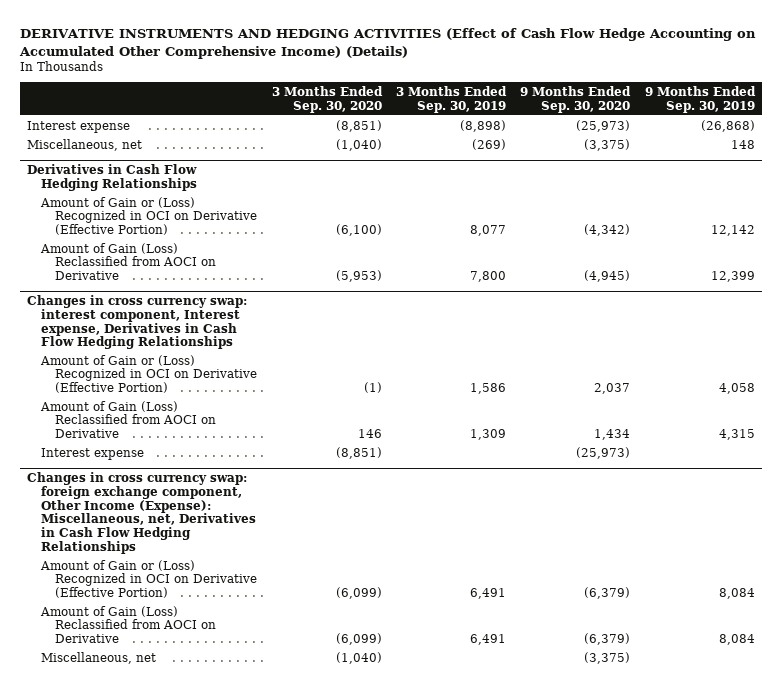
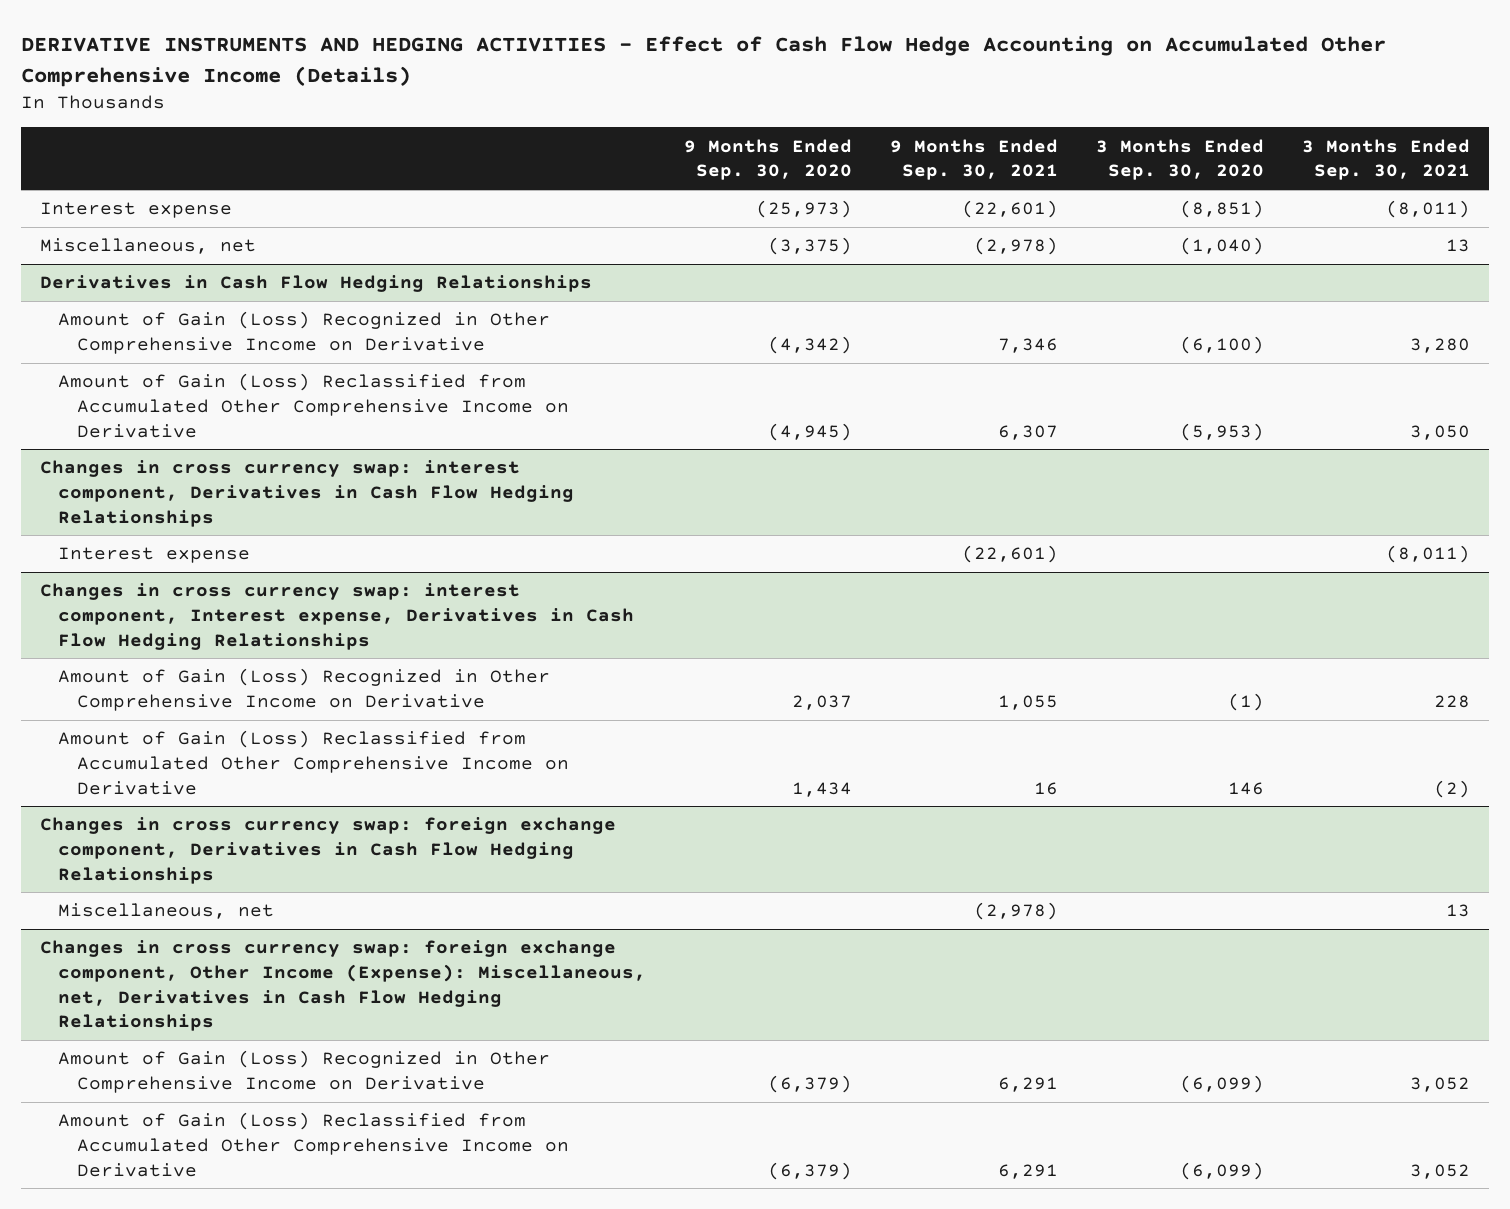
- DERIVATIVE INSTRUMENTS AND HEDGING ACTIVITIES (Effect of Cash Flow Hedge Accounting on Accumulated Other Comprehensive Income) (Details)
+ DERIVATIVE INSTRUMENTS AND HEDGING ACTIVITIES - Effect of Cash Flow Hedge Accounting on Accumulated Other Comprehensive Income (Details)
- | 3 Months Ended Sep. 30, 2020 | 3 Months Ended Sep. 30, 2019 | 9 Months Ended Sep. 30, 2020 | 9 Months Ended Sep. 30, 2019
+ | 9 Months Ended Sep. 30, 2020 | 9 Months Ended Sep. 30, 2021 | 3 Months Ended Sep. 30, 2020 | 3 Months Ended Sep. 30, 2021
@ Derivatives in Cash Flow Hedging Relationships
- Amount of Gain or (Loss) Recognized in OCI on Derivative (Effective Portion) | (6,100) | 8,077 | (4,342) | 12,142
- Amount of Gain (Loss) Reclassified from AOCI on Derivative | (5,953) | 7,800 | (4,945) | 12,399
+ Amount of Gain (Loss) Recognized in Other Comprehensive Income on Derivative | (4,342) | 7,346 | (6,100) | 3,280
+ Amount of Gain (Loss) Reclassified from Accumulated Other Comprehensive Income on Derivative | (4,945) | 6,307 | (5,953) | 3,050
+ Changes in cross currency swap: interest component, Derivatives in Cash Flow Hedging Relationships
+ Interest expense | | (22,601) | | (8,011)
@ Changes in cross currency swap: interest component, Interest expense, Derivatives in Cash Flow Hedging Relationships
- Amount of Gain or (Loss) Recognized in OCI on Derivative (Effective Portion) | (1) | 1,586 | 2,037 | 4,058
- Amount of Gain (Loss) Reclassified from AOCI on Derivative | 146 | 1,309 | 1,434 | 4,315
- Interest expense | (8,851) | | (25,973) |
+ Amount of Gain (Loss) Recognized in Other Comprehensive Income on Derivative | 2,037 | 1,055 | (1) | 228
+ Amount of Gain (Loss) Reclassified from Accumulated Other Comprehensive Income on Derivative | 1,434 | 16 | 146 | (2)
+ Changes in cross currency swap: foreign exchange component, Derivatives in Cash Flow Hedging Relationships
+ Miscellaneous, net | | (2,978) | | 13
@ Changes in cross currency swap: foreign exchange component, Other Income (Expense): Miscellaneous, net, Derivatives in Cash Flow Hedging Relationships
- Amount of Gain or (Loss) Recognized in OCI on Derivative (Effective Portion) | (6,099) | 6,491 | (6,379) | 8,084
- Amount of Gain (Loss) Reclassified from AOCI on Derivative | (6,099) | 6,491 | (6,379) | 8,084
- Miscellaneous, net | (1,040) | | (3,375) |
+ Amount of Gain (Loss) Recognized in Other Comprehensive Income on Derivative | (6,379) | 6,291 | (6,099) | 3,052
+ Amount of Gain (Loss) Reclassified from Accumulated Other Comprehensive Income on Derivative | (6,379) | 6,291 | (6,099) | 3,052

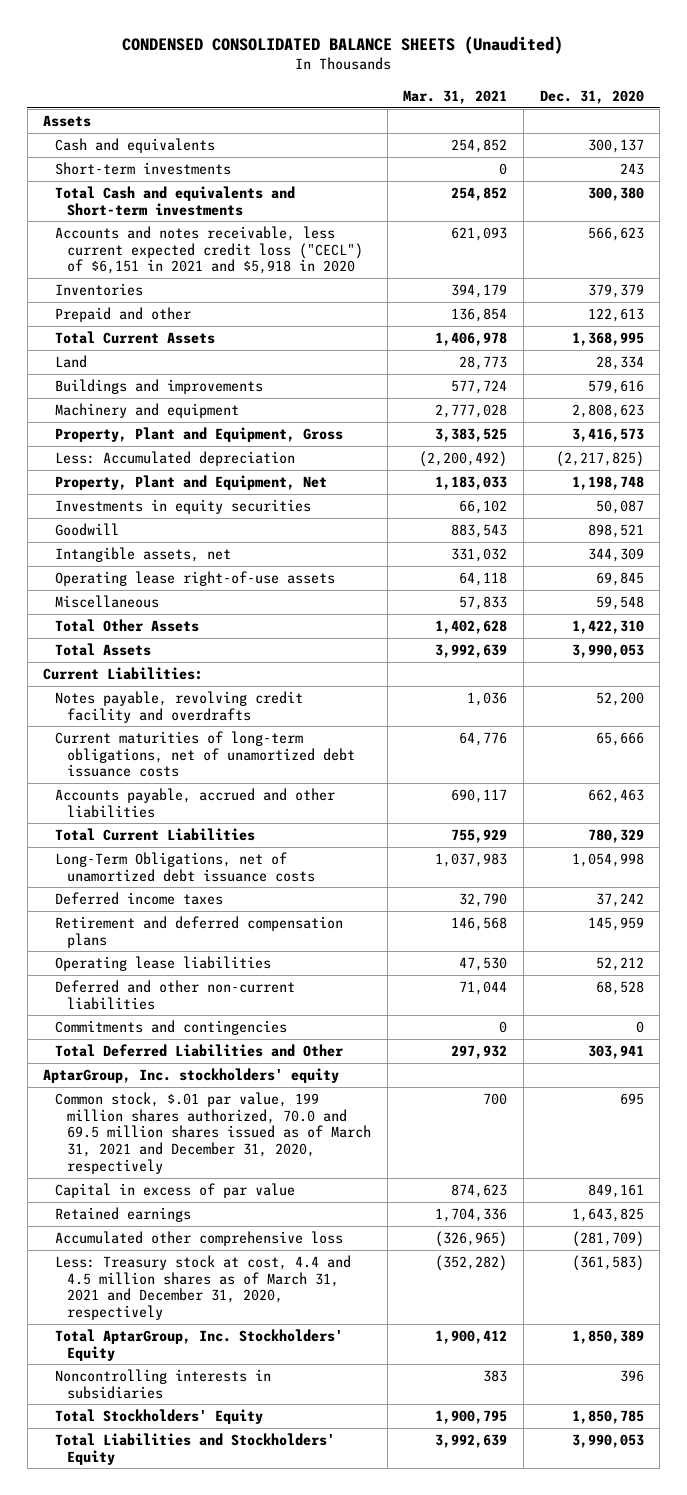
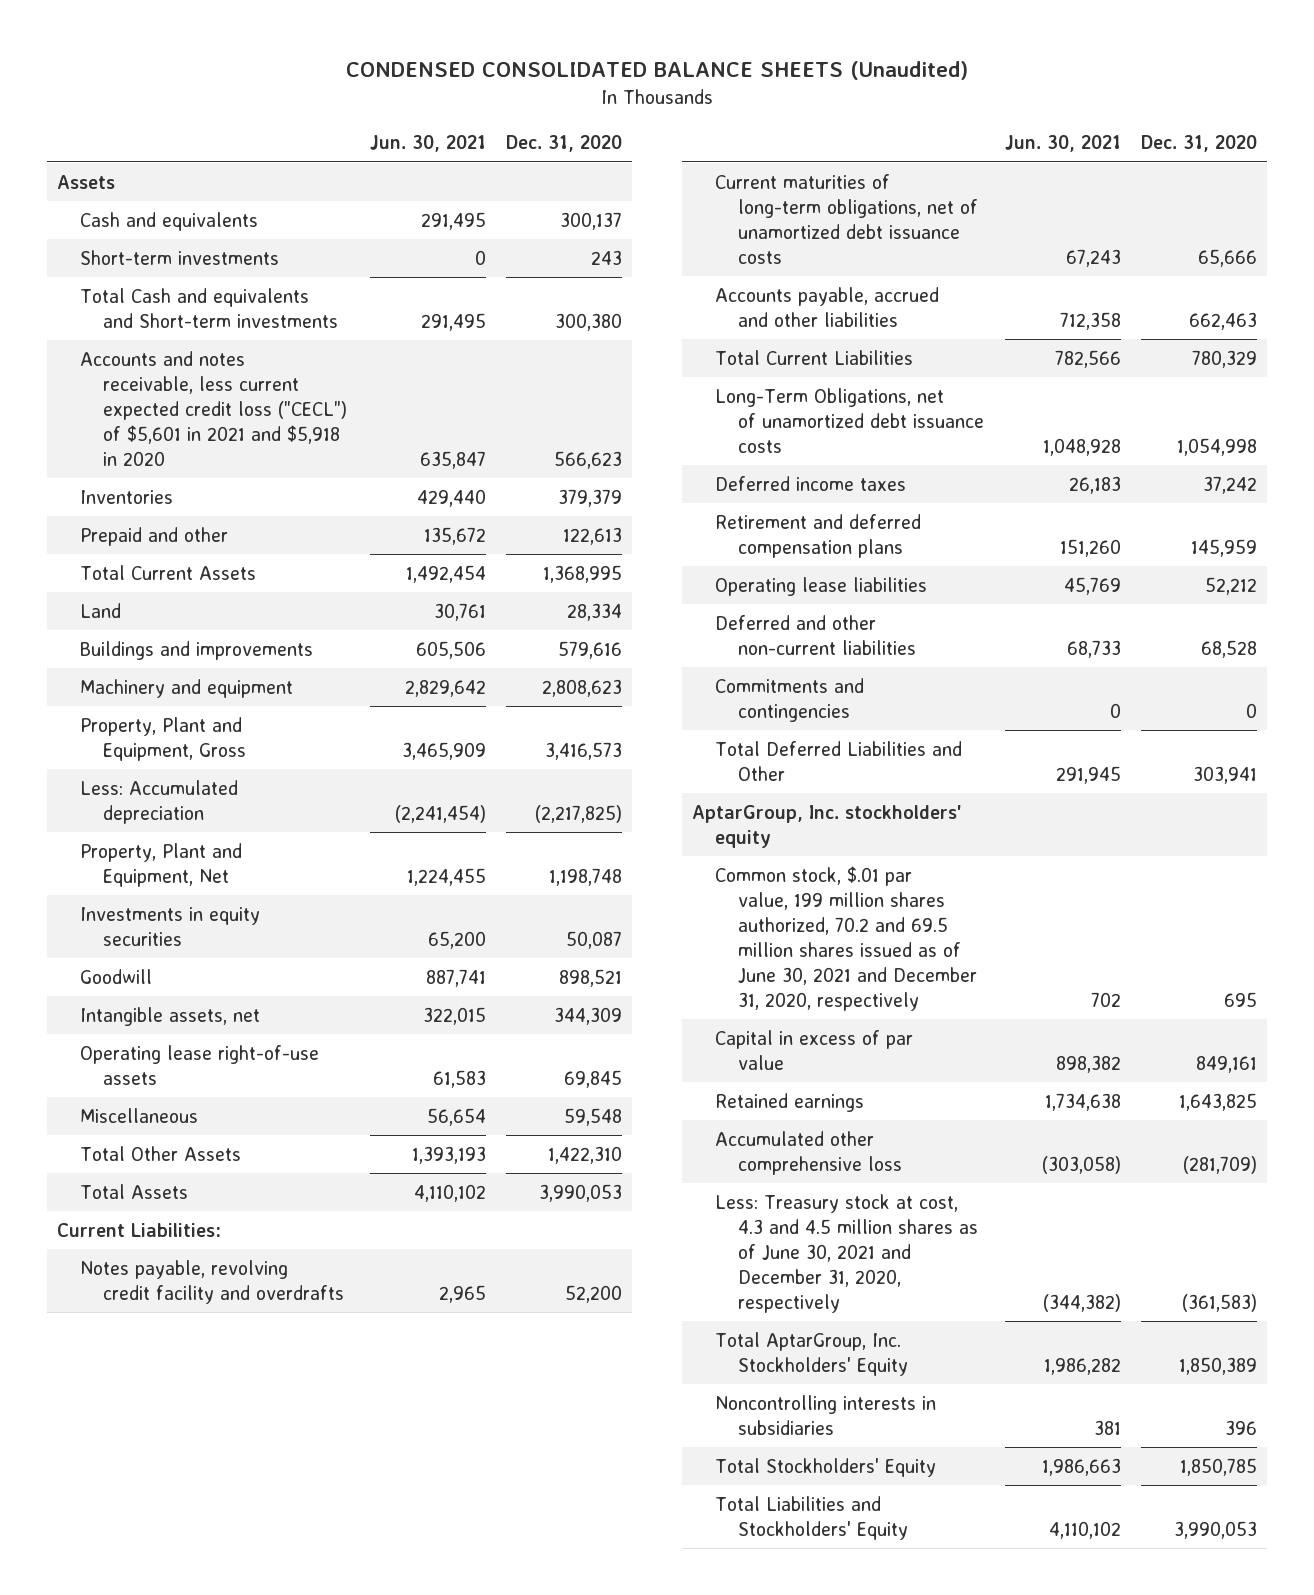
- | Mar. 31, 2021 | Dec. 31, 2020
+ | Jun. 30, 2021 | Dec. 31, 2020
- Accounts and notes receivable, less current expected credit loss ("CECL") of $6,151 in 2021 and $5,918 in 2020 | 621,093 | 566,623
+ Accounts and notes receivable, less current expected credit loss ("CECL") of $5,601 in 2021 and $5,918 in 2020 | 635,847 | 566,623
- Common stock, $.01 par value, 199 million shares authorized, 70.0 and 69.5 million shares issued as of March 31, 2021 and December 31, 2020, respectively | 700 | 695
+ Common stock, $.01 par value, 199 million shares authorized, 70.2 and 69.5 million shares issued as of June 30, 2021 and December 31, 2020, respectively | 702 | 695
- Less: Treasury stock at cost, 4.4 and 4.5 million shares as of March 31, 2021 and December 31, 2020, respectively | (352,282) | (361,583)
+ Less: Treasury stock at cost, 4.3 and 4.5 million shares as of June 30, 2021 and December 31, 2020, respectively | (344,382) | (361,583)

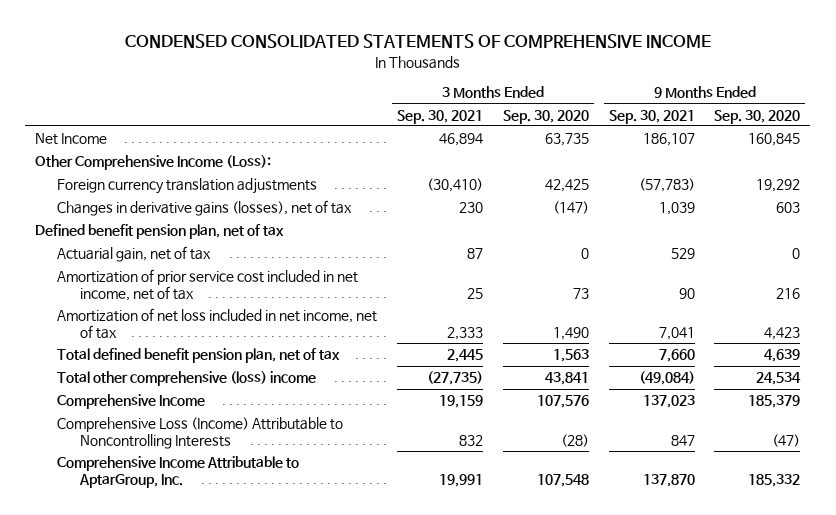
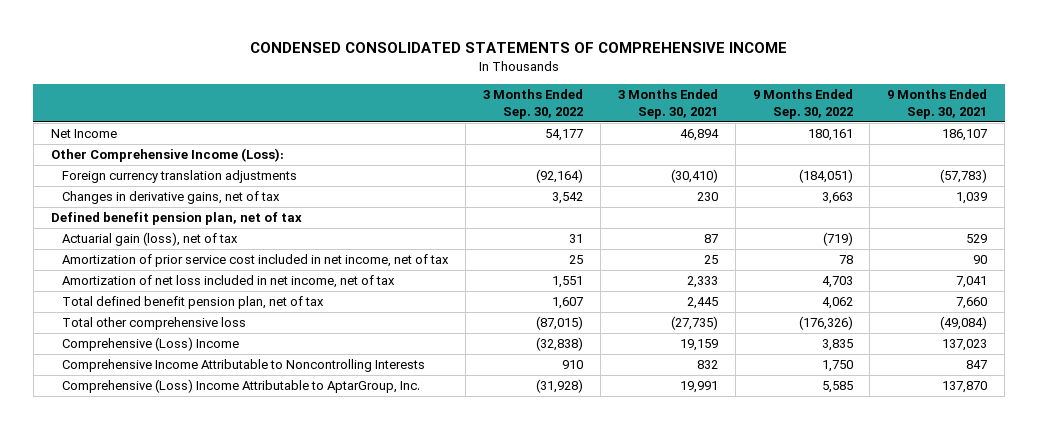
- | 3 Months Ended Sep. 30, 2021 | 3 Months Ended Sep. 30, 2020 | 9 Months Ended Sep. 30, 2021 | 9 Months Ended Sep. 30, 2020
+ | 3 Months Ended Sep. 30, 2022 | 3 Months Ended Sep. 30, 2021 | 9 Months Ended Sep. 30, 2022 | 9 Months Ended Sep. 30, 2021
- Changes in derivative gains (losses), net of tax | 230 | (147) | 1,039 | 603
+ Changes in derivative gains, net of tax | 3,542 | 230 | 3,663 | 1,039
- Actuarial gain, net of tax | 87 | 0 | 529 | 0
+ Actuarial gain (loss), net of tax | 31 | 87 | (719) | 529
- Total other comprehensive (loss) income | (27,735) | 43,841 | (49,084) | 24,534
- Comprehensive Income | 19,159 | 107,576 | 137,023 | 185,379
- Comprehensive Loss (Income) Attributable to Noncontrolling Interests | 832 | (28) | 847 | (47)
- Comprehensive Income Attributable to AptarGroup, Inc. | 19,991 | 107,548 | 137,870 | 185,332
+ Total other comprehensive loss | (87,015) | (27,735) | (176,326) | (49,084)
+ Comprehensive (Loss) Income | (32,838) | 19,159 | 3,835 | 137,023
+ Comprehensive Income Attributable to Noncontrolling Interests | 910 | 832 | 1,750 | 847
+ Comprehensive (Loss) Income Attributable to AptarGroup, Inc. | (31,928) | 19,991 | 5,585 | 137,870

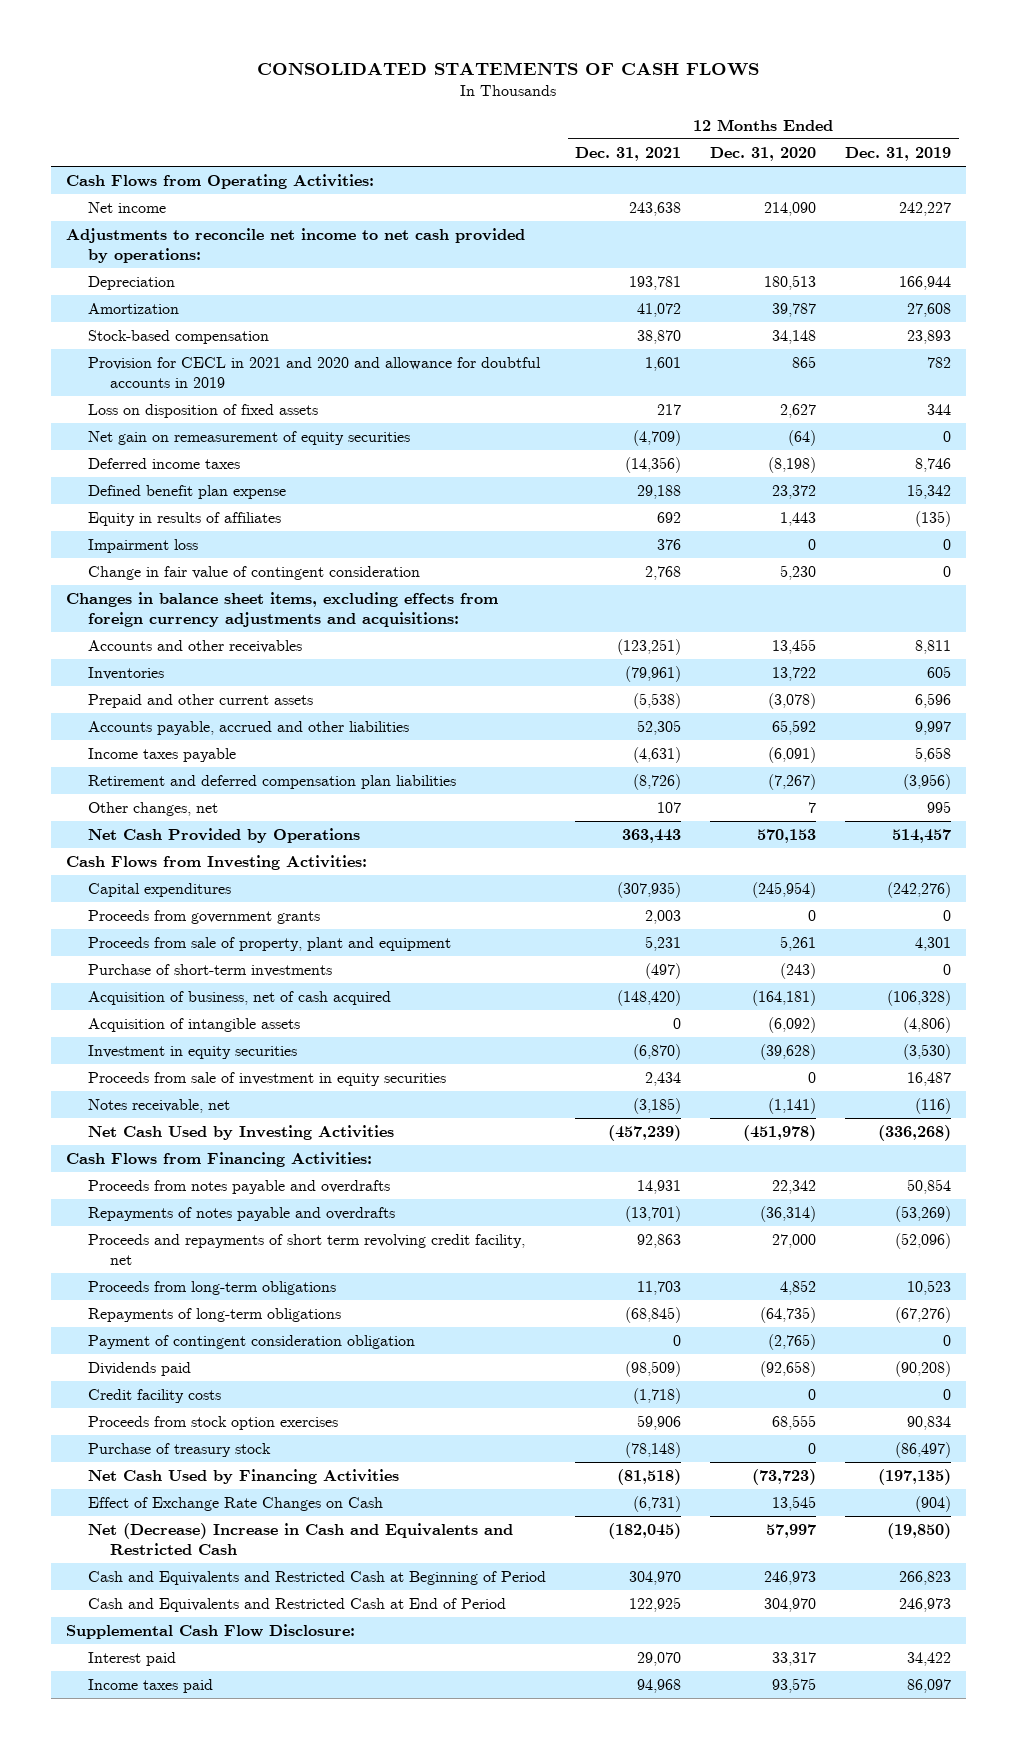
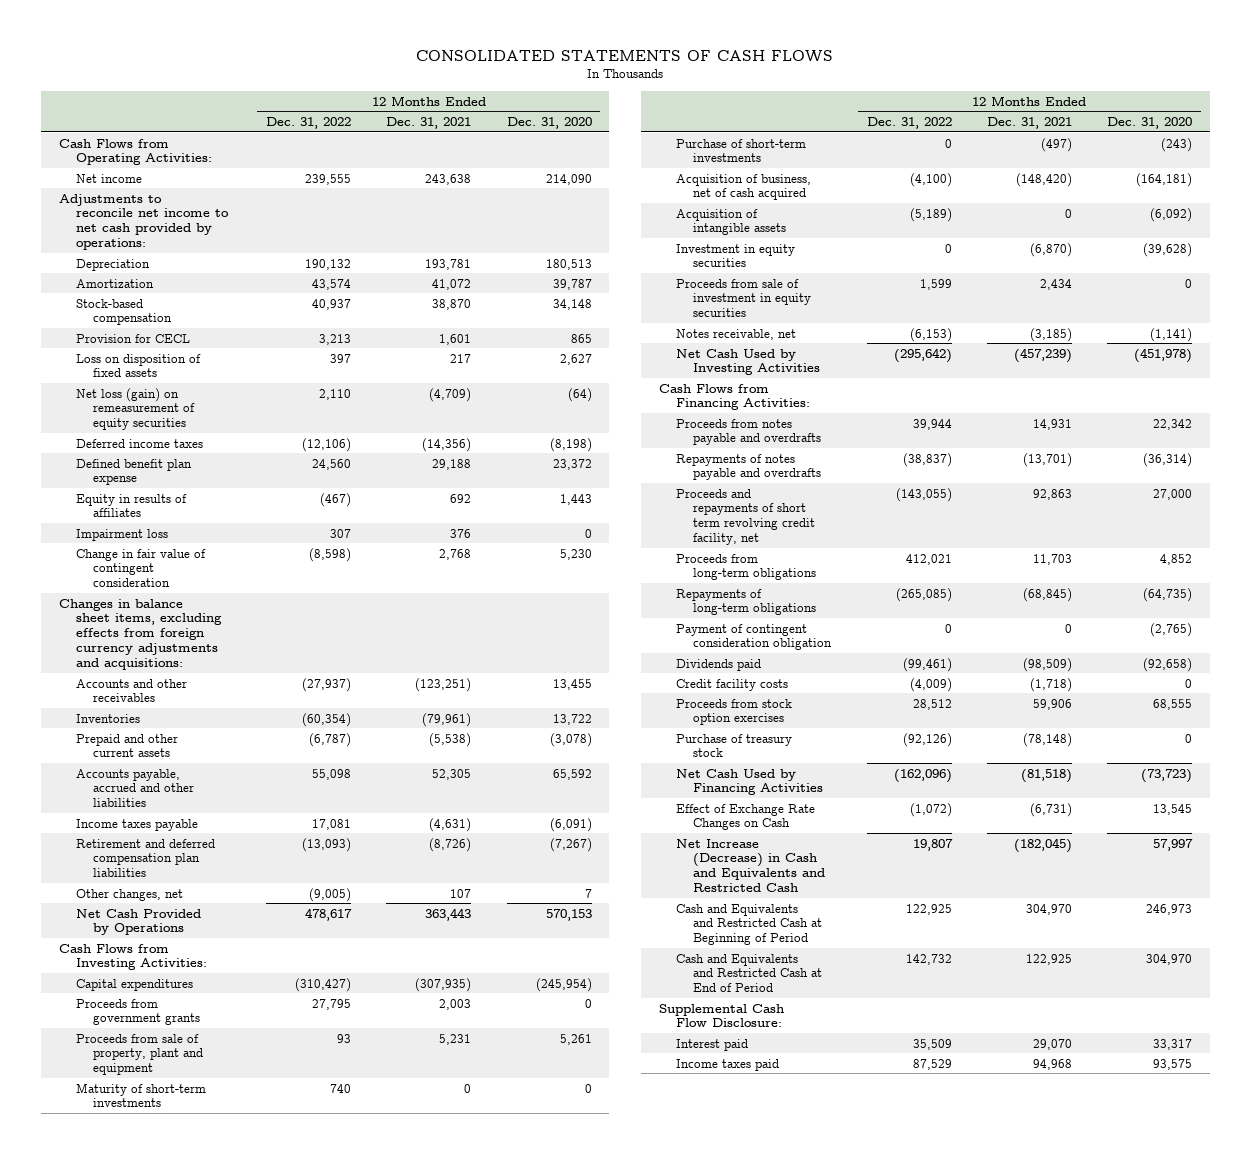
- | 12 Months Ended Dec. 31, 2021 | 12 Months Ended Dec. 31, 2020 | 12 Months Ended Dec. 31, 2019
+ | 12 Months Ended Dec. 31, 2022 | 12 Months Ended Dec. 31, 2021 | 12 Months Ended Dec. 31, 2020
- Provision for CECL in 2021 and 2020 and allowance for doubtful accounts in 2019 | 1,601 | 865 | 782
+ Provision for CECL | 3,213 | 1,601 | 865
- Net gain on remeasurement of equity securities | (4,709) | (64) | 0
+ Net loss (gain) on remeasurement of equity securities | 2,110 | (4,709) | (64)
+ Maturity of short-term investments | 740 | 0 | 0
- Net (Decrease) Increase in Cash and Equivalents and Restricted Cash | (182,045) | 57,997 | (19,850)
+ Net Increase (Decrease) in Cash and Equivalents and Restricted Cash | 19,807 | (182,045) | 57,997

